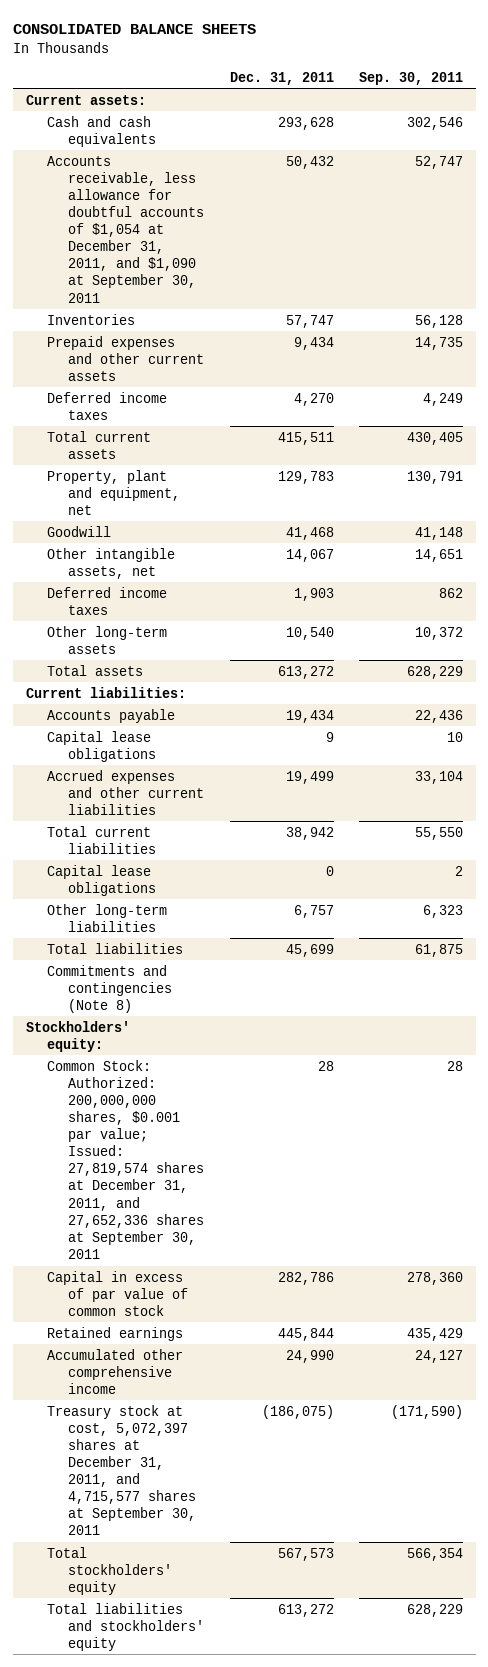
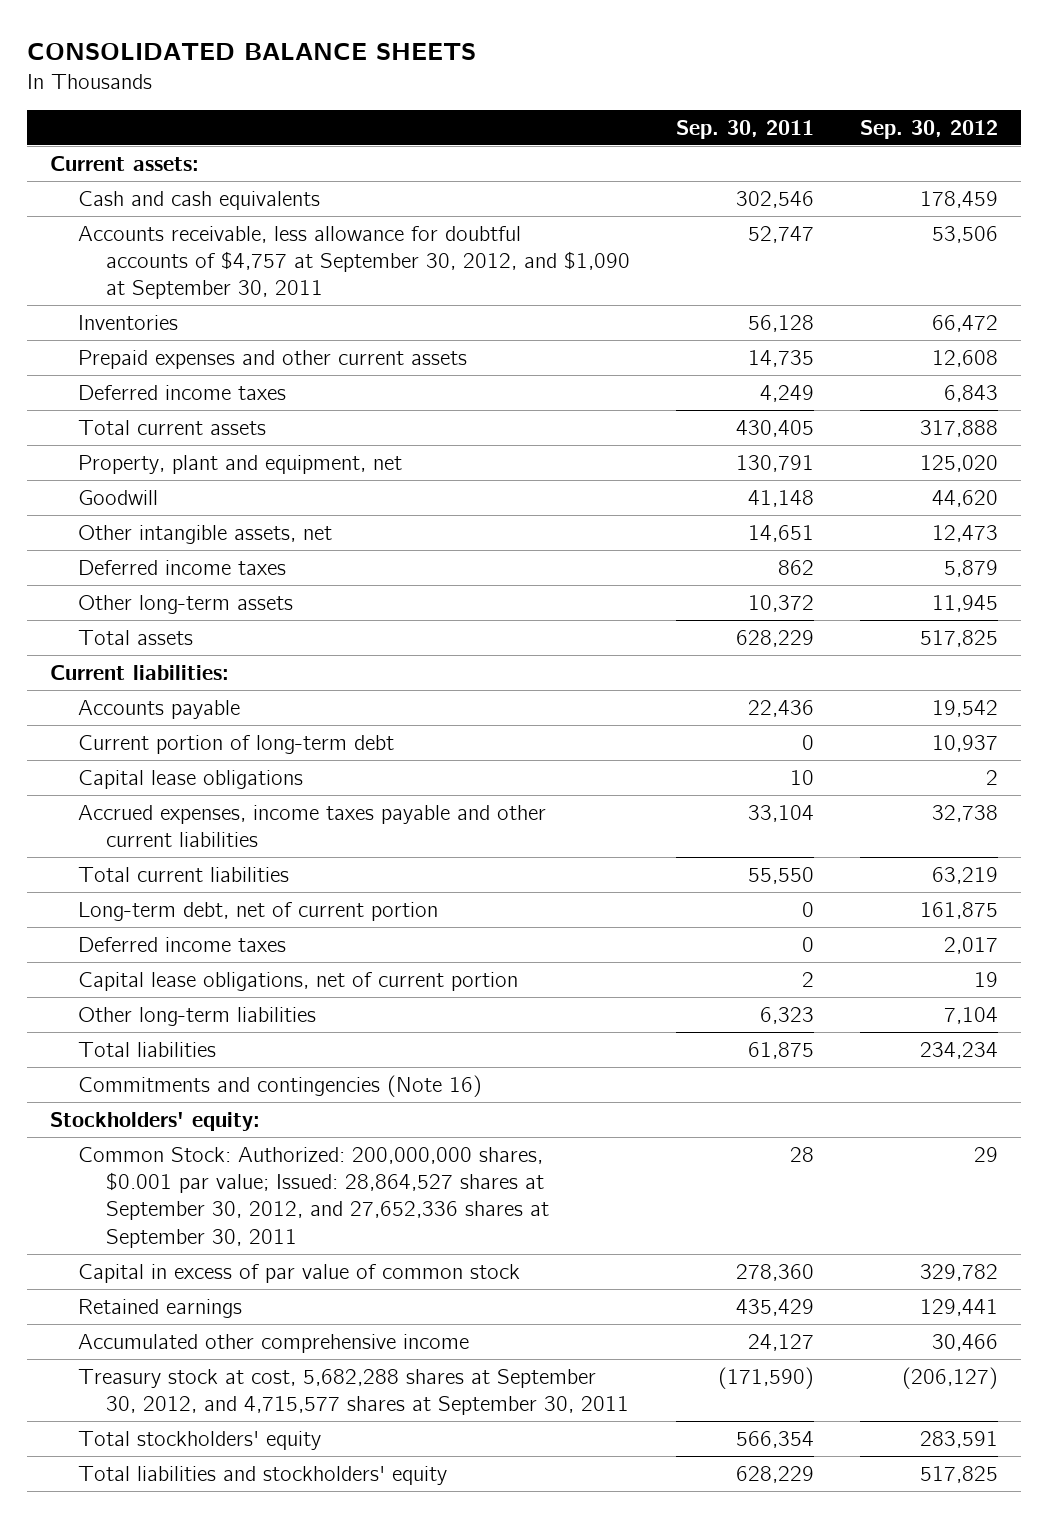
- | Dec. 31, 2011 | Sep. 30, 2011
+ | Sep. 30, 2011 | Sep. 30, 2012
- Accounts receivable, less allowance for doubtful accounts of $1,054 at December 31, 2011, and $1,090 at September 30, 2011 | 50,432 | 52,747
+ Accounts receivable, less allowance for doubtful accounts of $4,757 at September 30, 2012, and $1,090 at September 30, 2011 | 52,747 | 53,506
+ Current portion of long-term debt | 0 | 10,937
- Accrued expenses and other current liabilities | 19,499 | 33,104
+ Accrued expenses, income taxes payable and other current liabilities | 33,104 | 32,738
- Capital lease obligations | 0 | 2
+ Long-term debt, net of current portion | 0 | 161,875
+ Deferred income taxes | 0 | 2,017
+ Capital lease obligations, net of current portion | 2 | 19
- Commitments and contingencies (Note 8)
+ Commitments and contingencies (Note 16)
- Common Stock: Authorized: 200,000,000 shares, $0.001 par value; Issued: 27,819,574 shares at December 31, 2011, and 27,652,336 shares at September 30, 2011 | 28 | 28
+ Common Stock: Authorized: 200,000,000 shares, $0.001 par value; Issued: 28,864,527 shares at September 30, 2012, and 27,652,336 shares at September 30, 2011 | 28 | 29
- Treasury stock at cost, 5,072,397 shares at December 31, 2011, and 4,715,577 shares at September 30, 2011 | (186,075) | (171,590)
+ Treasury stock at cost, 5,682,288 shares at September 30, 2012, and 4,715,577 shares at September 30, 2011 | (171,590) | (206,127)

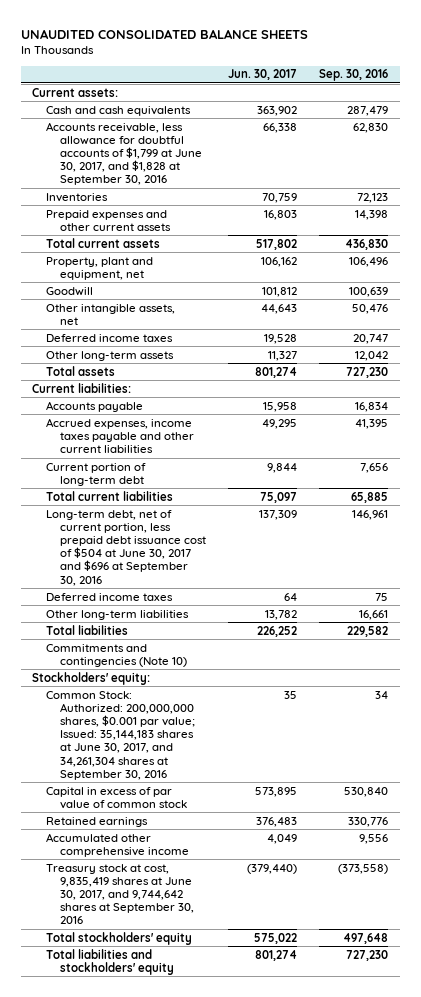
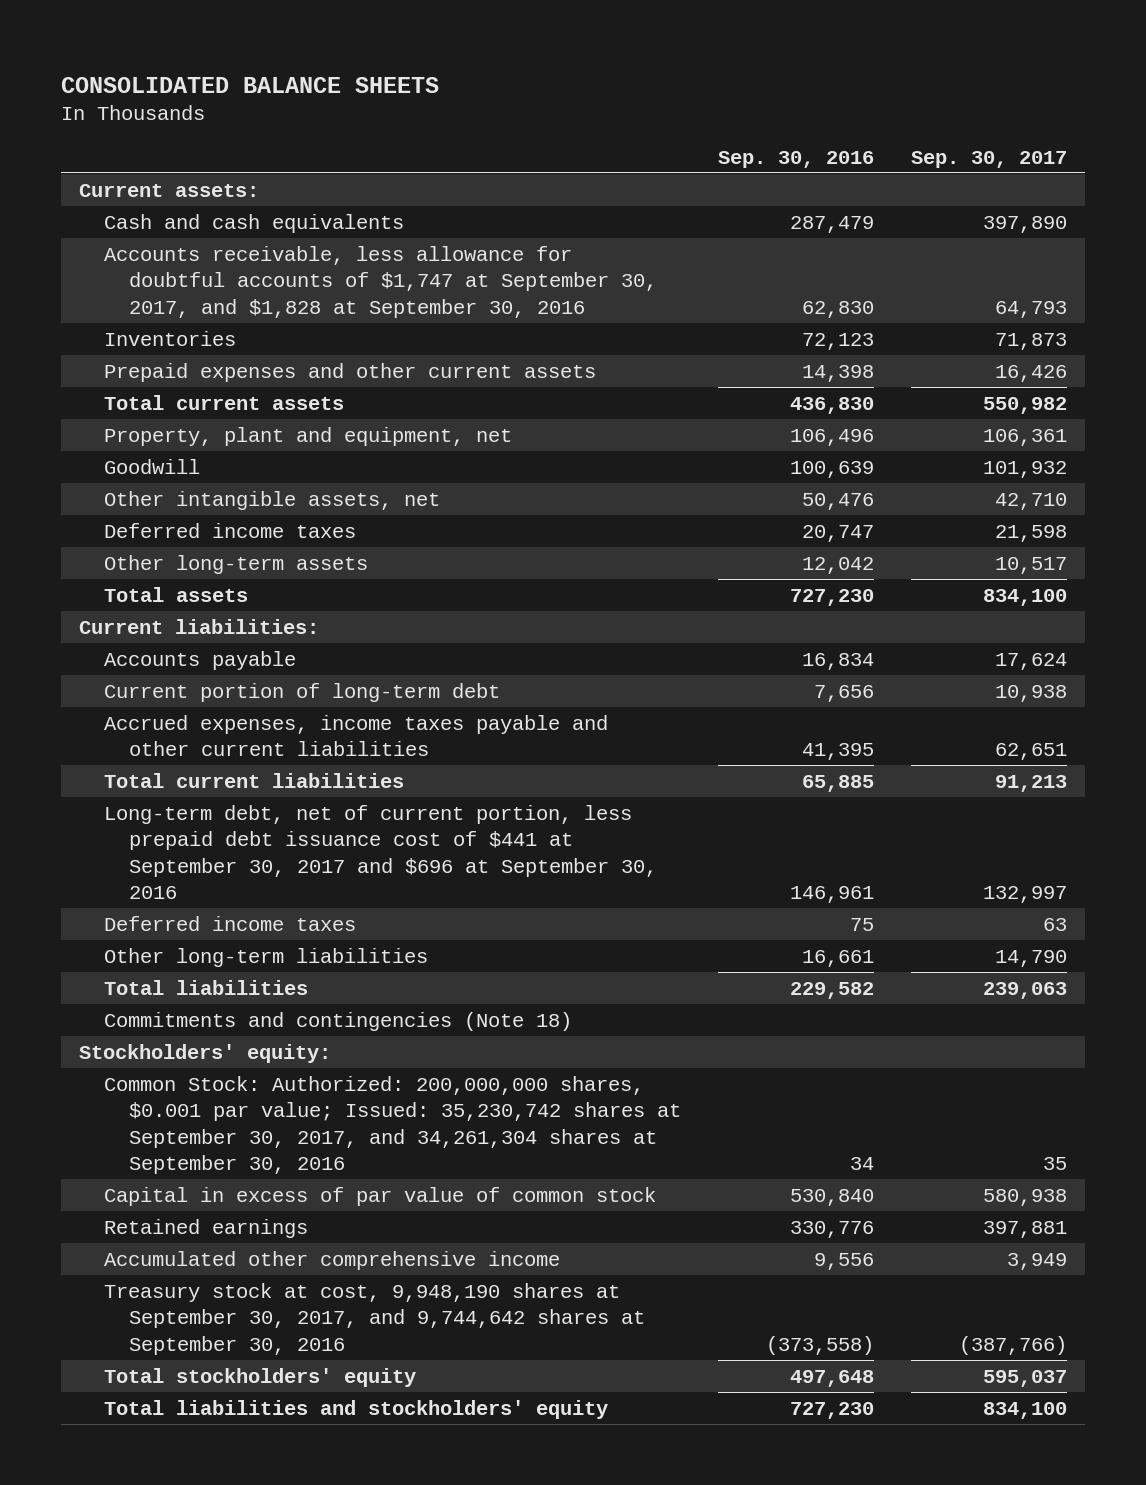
- UNAUDITED CONSOLIDATED BALANCE SHEETS
+ CONSOLIDATED BALANCE SHEETS
- | Jun. 30, 2017 | Sep. 30, 2016
+ | Sep. 30, 2016 | Sep. 30, 2017
- Accounts receivable, less allowance for doubtful accounts of $1,799 at June 30, 2017, and $1,828 at September 30, 2016 | 66,338 | 62,830
+ Accounts receivable, less allowance for doubtful accounts of $1,747 at September 30, 2017, and $1,828 at September 30, 2016 | 62,830 | 64,793
moved down: Accrued expenses, income taxes payable and other current liabilities | 41,395 | 62,651
- Long-term debt, net of current portion, less prepaid debt issuance cost of $504 at June 30, 2017 and $696 at September 30, 2016 | 137,309 | 146,961
+ Long-term debt, net of current portion, less prepaid debt issuance cost of $441 at September 30, 2017 and $696 at September 30, 2016 | 146,961 | 132,997
- Commitments and contingencies (Note 10)
+ Commitments and contingencies (Note 18)
- Common Stock: Authorized: 200,000,000 shares, $0.001 par value; Issued: 35,144,183 shares at June 30, 2017, and 34,261,304 shares at September 30, 2016 | 35 | 34
+ Common Stock: Authorized: 200,000,000 shares, $0.001 par value; Issued: 35,230,742 shares at September 30, 2017, and 34,261,304 shares at September 30, 2016 | 34 | 35
- Treasury stock at cost, 9,835,419 shares at June 30, 2017, and 9,744,642 shares at September 30, 2016 | (379,440) | (373,558)
+ Treasury stock at cost, 9,948,190 shares at September 30, 2017, and 9,744,642 shares at September 30, 2016 | (373,558) | (387,766)

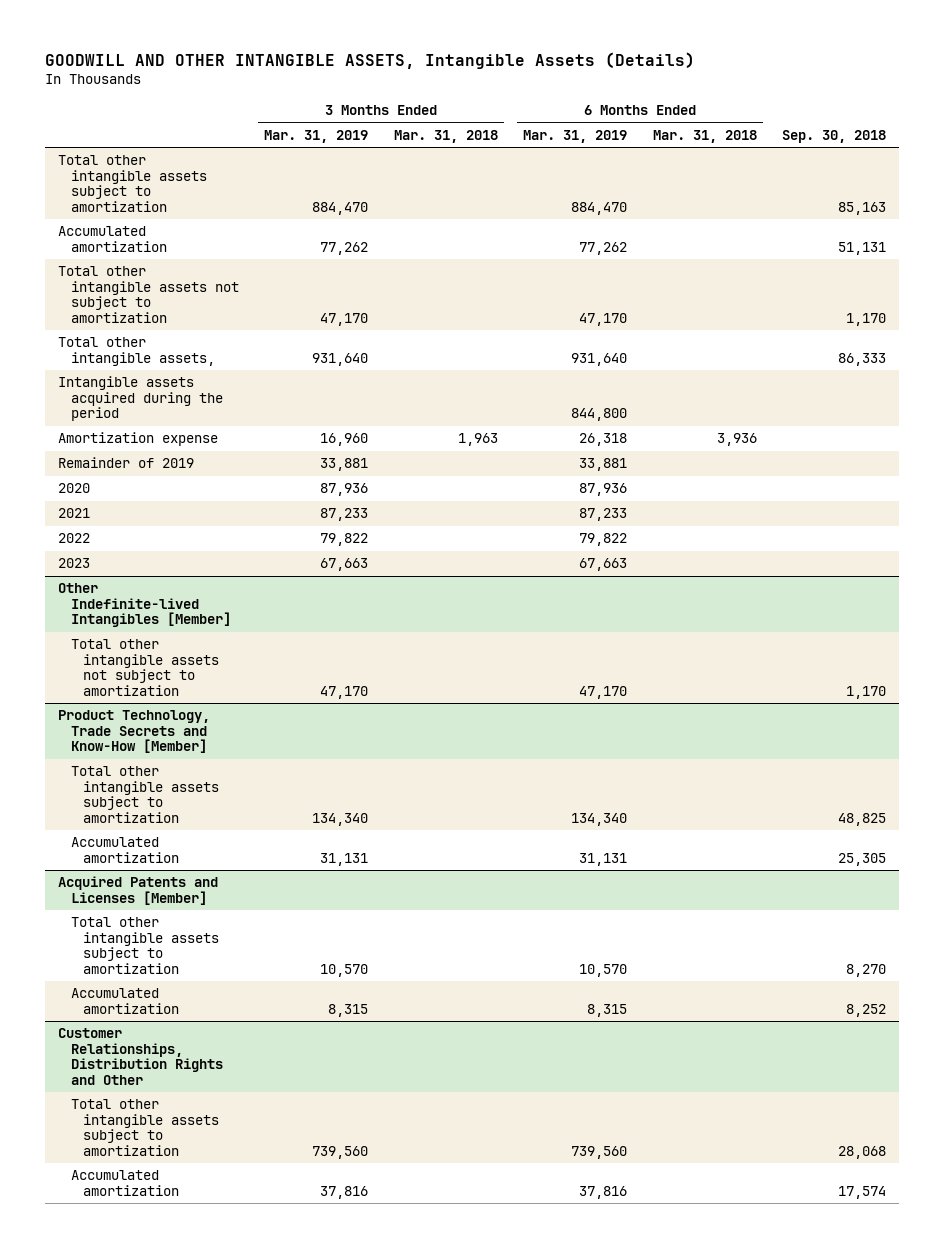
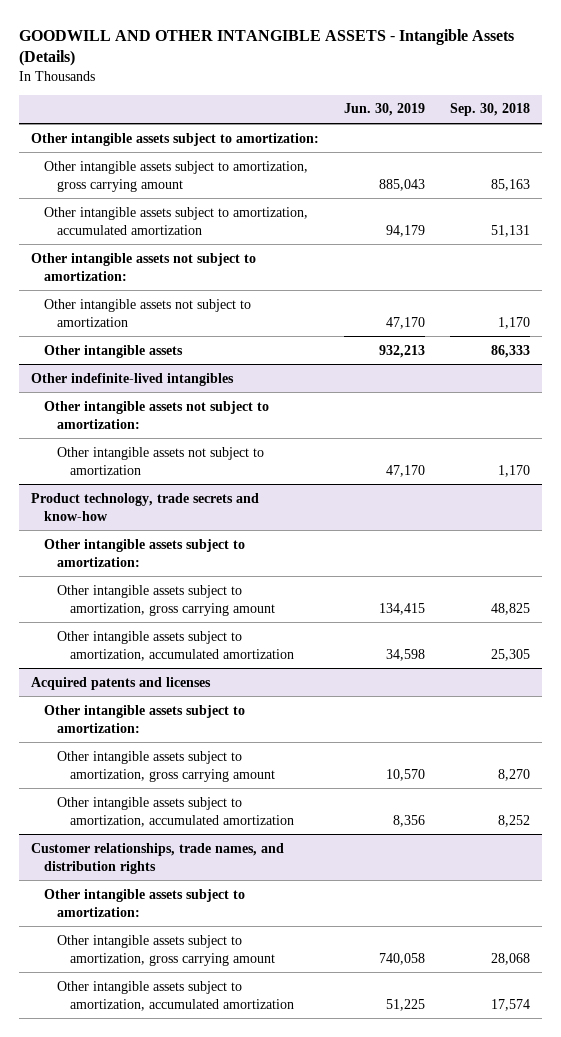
- GOODWILL AND OTHER INTANGIBLE ASSETS, Intangible Assets (Details)
+ GOODWILL AND OTHER INTANGIBLE ASSETS - Intangible Assets (Details)
- | 3 Months Ended Mar. 31, 2019 | 3 Months Ended Mar. 31, 2018 | 6 Months Ended Mar. 31, 2019 | 6 Months Ended Mar. 31, 2018 | Sep. 30, 2018
+ | Jun. 30, 2019 | Sep. 30, 2018
- Total other intangible assets subject to amortization | 884,470 | | 884,470 | | 85,163
- Accumulated amortization | 77,262 | | 77,262 | | 51,131
- Total other intangible assets not subject to amortization | 47,170 | | 47,170 | | 1,170
- Total other intangible assets, | 931,640 | | 931,640 | | 86,333
- Intangible assets acquired during the period | | | 844,800 | |
- Amortization expense | 16,960 | 1,963 | 26,318 | 3,936 |
- Remainder of 2019 | 33,881 | | 33,881 | |
- 2020 | 87,936 | | 87,936 | |
- 2021 | 87,233 | | 87,233 | |
- 2022 | 79,822 | | 79,822 | |
- 2023 | 67,663 | | 67,663 | |
- Other Indefinite-lived Intangibles [Member]
- Total other intangible assets not subject to amortization | 47,170 | | 47,170 | | 1,170
- Product Technology, Trade Secrets and Know-How [Member]
- Total other intangible assets subject to amortization | 134,340 | | 134,340 | | 48,825
- Accumulated amortization | 31,131 | | 31,131 | | 25,305
- Acquired Patents and Licenses [Member]
- Total other intangible assets subject to amortization | 10,570 | | 10,570 | | 8,270
- Accumulated amortization | 8,315 | | 8,315 | | 8,252
- Customer Relationships, Distribution Rights and Other
- Total other intangible assets subject to amortization | 739,560 | | 739,560 | | 28,068
- Accumulated amortization | 37,816 | | 37,816 | | 17,574
+ Other intangible assets subject to amortization:
+ Other intangible assets subject to amortization, gross carrying amount | 885,043 | 85,163
+ Other intangible assets subject to amortization, accumulated amortization | 94,179 | 51,131
+ Other intangible assets not subject to amortization:
+ Other intangible assets not subject to amortization | 47,170 | 1,170
+ Other intangible assets | 932,213 | 86,333
+ Other indefinite-lived intangibles
+ Other intangible assets not subject to amortization:
+ Other intangible assets not subject to amortization | 47,170 | 1,170
+ Product technology, trade secrets and know-how
+ Other intangible assets subject to amortization:
+ Other intangible assets subject to amortization, gross carrying amount | 134,415 | 48,825
+ Other intangible assets subject to amortization, accumulated amortization | 34,598 | 25,305
+ Acquired patents and licenses
+ Other intangible assets subject to amortization:
+ Other intangible assets subject to amortization, gross carrying amount | 10,570 | 8,270
+ Other intangible assets subject to amortization, accumulated amortization | 8,356 | 8,252
+ Customer relationships, trade names, and distribution rights
+ Other intangible assets subject to amortization:
+ Other intangible assets subject to amortization, gross carrying amount | 740,058 | 28,068
+ Other intangible assets subject to amortization, accumulated amortization | 51,225 | 17,574

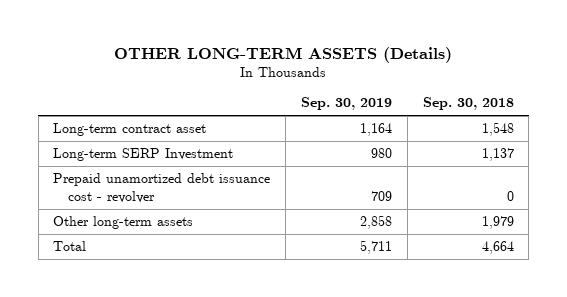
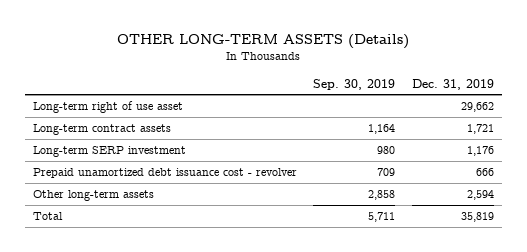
- | Sep. 30, 2019 | Sep. 30, 2018
+ | Sep. 30, 2019 | Dec. 31, 2019
- Long-term contract asset | 1,164 | 1,548
- Long-term SERP Investment | 980 | 1,137
+ Long-term right of use asset | | 29,662
+ Long-term contract assets | 1,164 | 1,721
+ Long-term SERP investment | 980 | 1,176

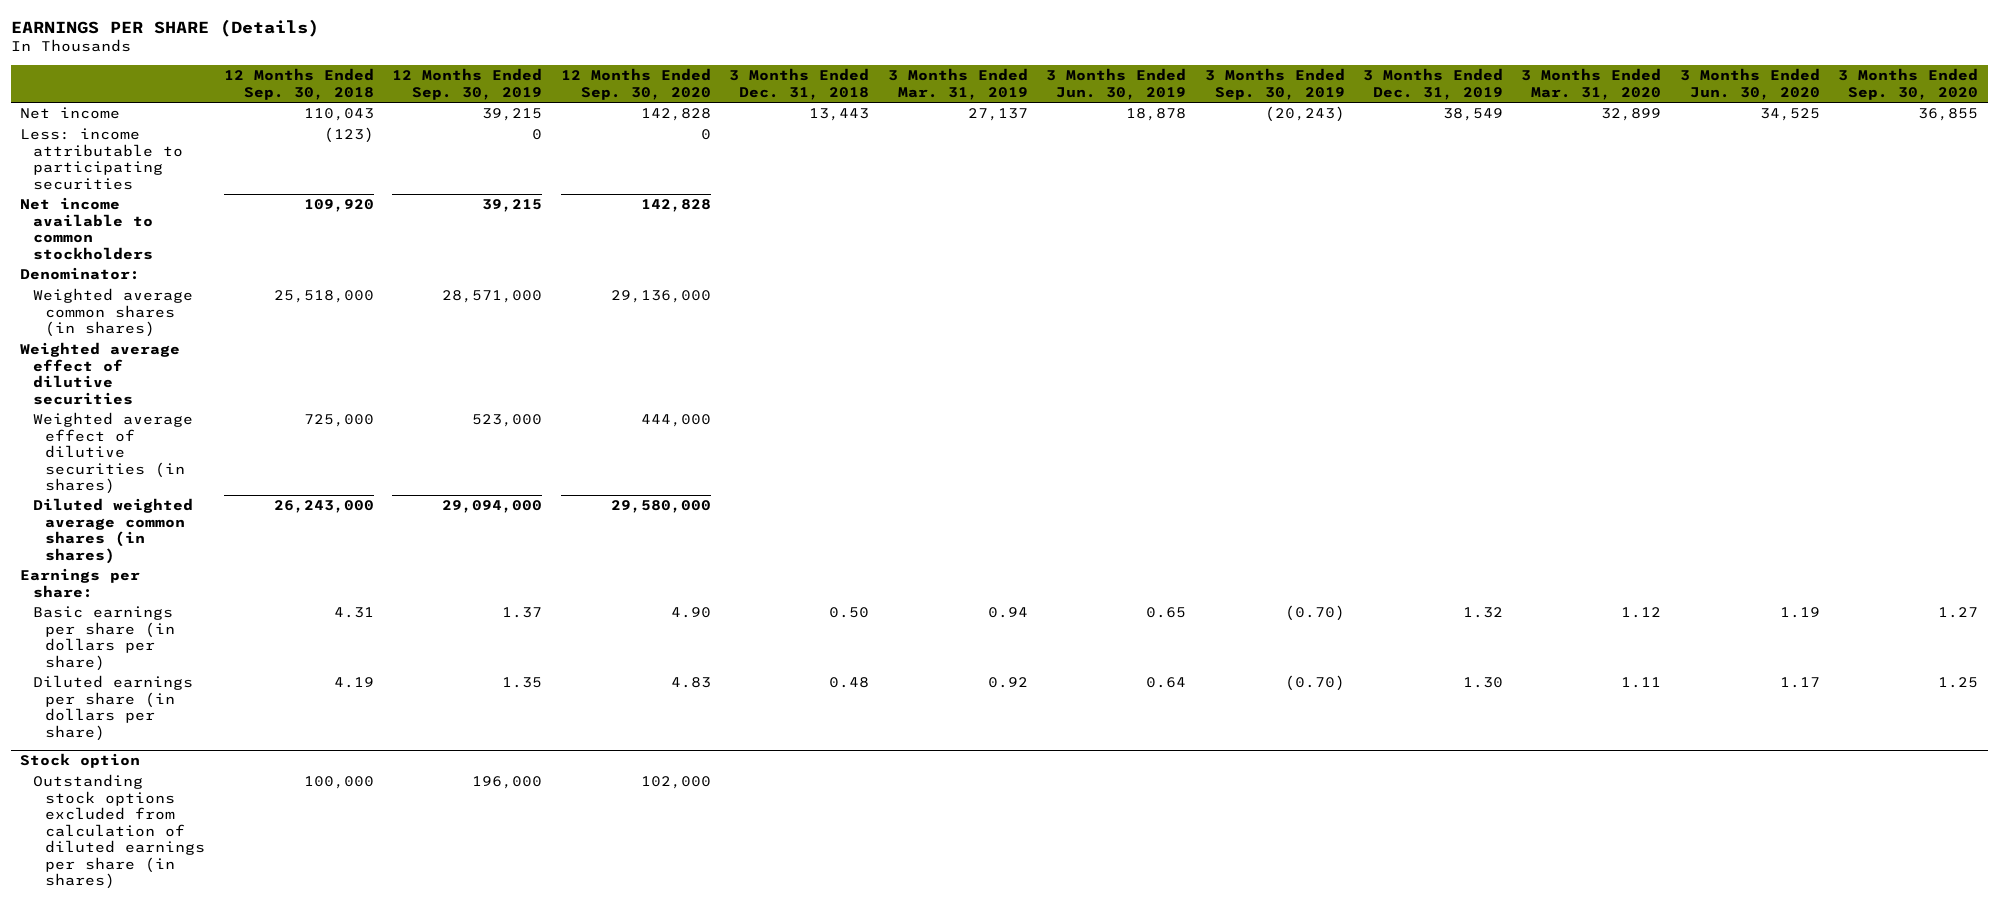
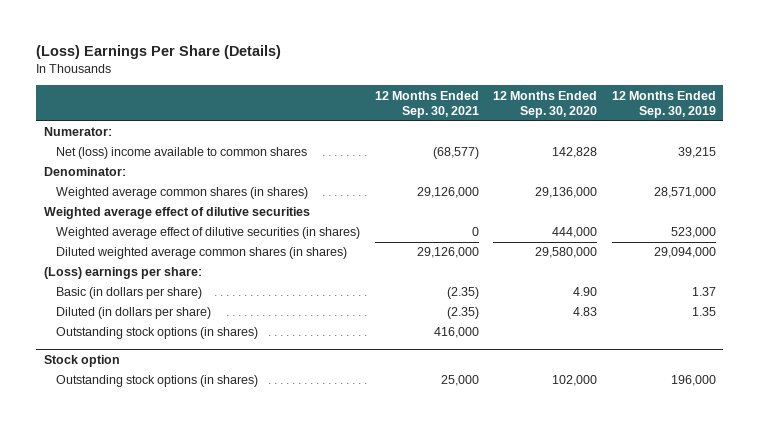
- EARNINGS PER SHARE (Details)
+ (Loss) Earnings Per Share (Details)
- | 12 Months Ended Sep. 30, 2018 | 12 Months Ended Sep. 30, 2019 | 12 Months Ended Sep. 30, 2020 | 3 Months Ended Dec. 31, 2018 | 3 Months Ended Mar. 31, 2019 | 3 Months Ended Jun. 30, 2019 | 3 Months Ended Sep. 30, 2019 | 3 Months Ended Dec. 31, 2019 | 3 Months Ended Mar. 31, 2020 | 3 Months Ended Jun. 30, 2020 | 3 Months Ended Sep. 30, 2020
+ | 12 Months Ended Sep. 30, 2021 | 12 Months Ended Sep. 30, 2020 | 12 Months Ended Sep. 30, 2019
- Net income | 110,043 | 39,215 | 142,828 | 13,443 | 27,137 | 18,878 | (20,243) | 38,549 | 32,899 | 34,525 | 36,855
- Less: income attributable to participating securities | (123) | 0 | 0 | | | | | | | |
- Net income available to common stockholders | 109,920 | 39,215 | 142,828 | | | | | | | |
+ Numerator:
+ Net (loss) income available to common shares | (68,577) | 142,828 | 39,215
- Earnings per share:
- Basic earnings per share (in dollars per share) | 4.31 | 1.37 | 4.90 | 0.50 | 0.94 | 0.65 | (0.70) | 1.32 | 1.12 | 1.19 | 1.27
- Diluted earnings per share (in dollars per share) | 4.19 | 1.35 | 4.83 | 0.48 | 0.92 | 0.64 | (0.70) | 1.30 | 1.11 | 1.17 | 1.25
+ (Loss) earnings per share:
+ Basic (in dollars per share) | (2.35) | 4.90 | 1.37
+ Diluted (in dollars per share) | (2.35) | 4.83 | 1.35
+ Outstanding stock options (in shares) | 416,000 | |
@ Stock option
- Outstanding stock options excluded from calculation of diluted earnings per share (in shares) | 100,000 | 196,000 | 102,000 | | | | | | | |
+ Outstanding stock options (in shares) | 25,000 | 102,000 | 196,000

